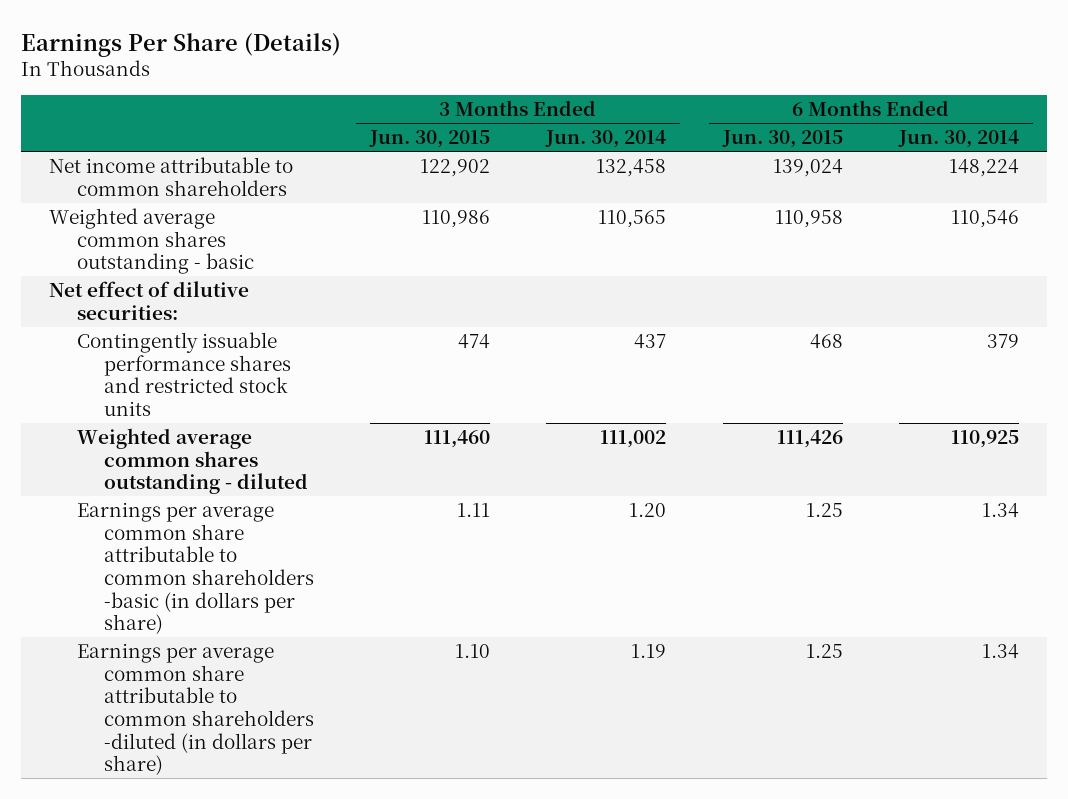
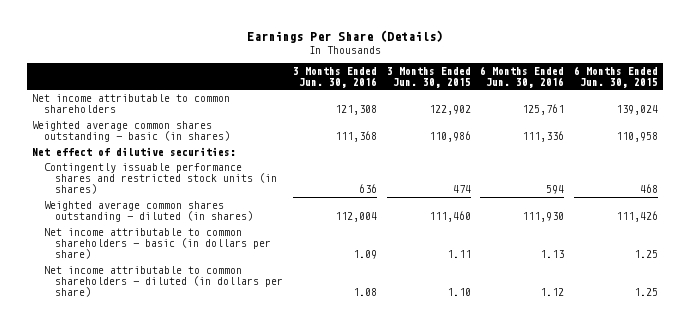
- | 3 Months Ended Jun. 30, 2015 | 3 Months Ended Jun. 30, 2014 | 6 Months Ended Jun. 30, 2015 | 6 Months Ended Jun. 30, 2014
+ | 3 Months Ended Jun. 30, 2016 | 3 Months Ended Jun. 30, 2015 | 6 Months Ended Jun. 30, 2016 | 6 Months Ended Jun. 30, 2015
- Weighted average common shares outstanding - basic | 110,986 | 110,565 | 110,958 | 110,546
+ Weighted average common shares outstanding - basic (in shares) | 111,368 | 110,986 | 111,336 | 110,958
- Contingently issuable performance shares and restricted stock units | 474 | 437 | 468 | 379
- Weighted average common shares outstanding - diluted | 111,460 | 111,002 | 111,426 | 110,925
- Earnings per average common share attributable to common shareholders -basic (in dollars per share) | 1.11 | 1.20 | 1.25 | 1.34
- Earnings per average common share attributable to common shareholders -diluted (in dollars per share) | 1.10 | 1.19 | 1.25 | 1.34
+ Contingently issuable performance shares and restricted stock units (in shares) | 636 | 474 | 594 | 468
+ Weighted average common shares outstanding - diluted (in shares) | 112,004 | 111,460 | 111,930 | 111,426
+ Net income attributable to common shareholders - basic (in dollars per share) | 1.09 | 1.11 | 1.13 | 1.25
+ Net income attributable to common shareholders - diluted (in dollars per share) | 1.08 | 1.10 | 1.12 | 1.25

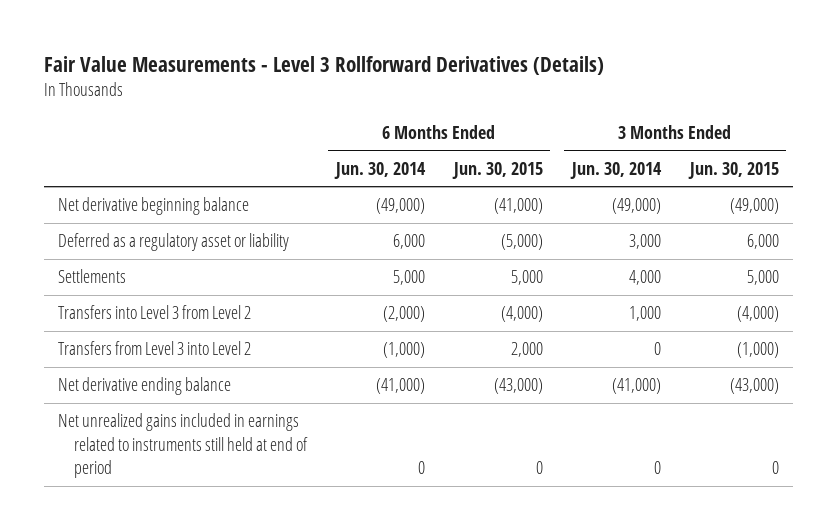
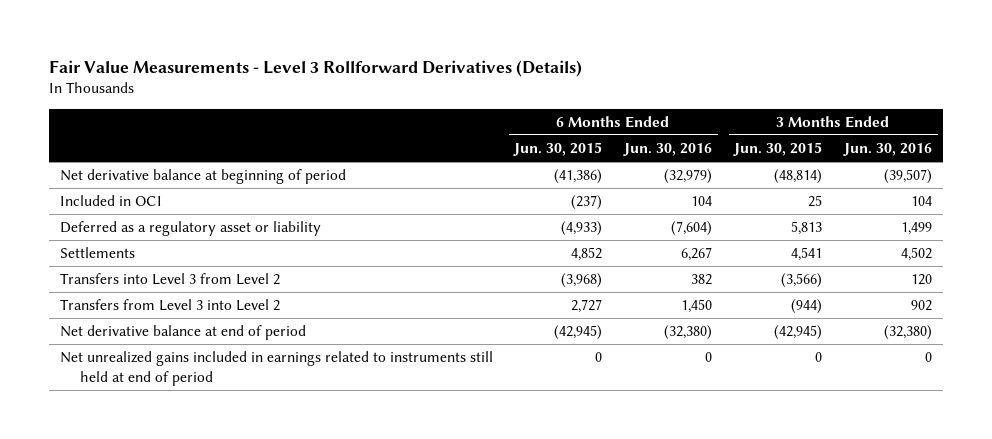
- | 6 Months Ended Jun. 30, 2014 | 6 Months Ended Jun. 30, 2015 | 3 Months Ended Jun. 30, 2014 | 3 Months Ended Jun. 30, 2015
+ | 6 Months Ended Jun. 30, 2015 | 6 Months Ended Jun. 30, 2016 | 3 Months Ended Jun. 30, 2015 | 3 Months Ended Jun. 30, 2016
- Net derivative beginning balance | (49,000) | (41,000) | (49,000) | (49,000)
- Deferred as a regulatory asset or liability | 6,000 | (5,000) | 3,000 | 6,000
- Settlements | 5,000 | 5,000 | 4,000 | 5,000
- Transfers into Level 3 from Level 2 | (2,000) | (4,000) | 1,000 | (4,000)
- Transfers from Level 3 into Level 2 | (1,000) | 2,000 | 0 | (1,000)
- Net derivative ending balance | (41,000) | (43,000) | (41,000) | (43,000)
+ Net derivative balance at beginning of period | (41,386) | (32,979) | (48,814) | (39,507)
+ Included in OCI | (237) | 104 | 25 | 104
+ Deferred as a regulatory asset or liability | (4,933) | (7,604) | 5,813 | 1,499
+ Settlements | 4,852 | 6,267 | 4,541 | 4,502
+ Transfers into Level 3 from Level 2 | (3,968) | 382 | (3,566) | 120
+ Transfers from Level 3 into Level 2 | 2,727 | 1,450 | (944) | 902
+ Net derivative balance at end of period | (42,945) | (32,380) | (42,945) | (32,380)

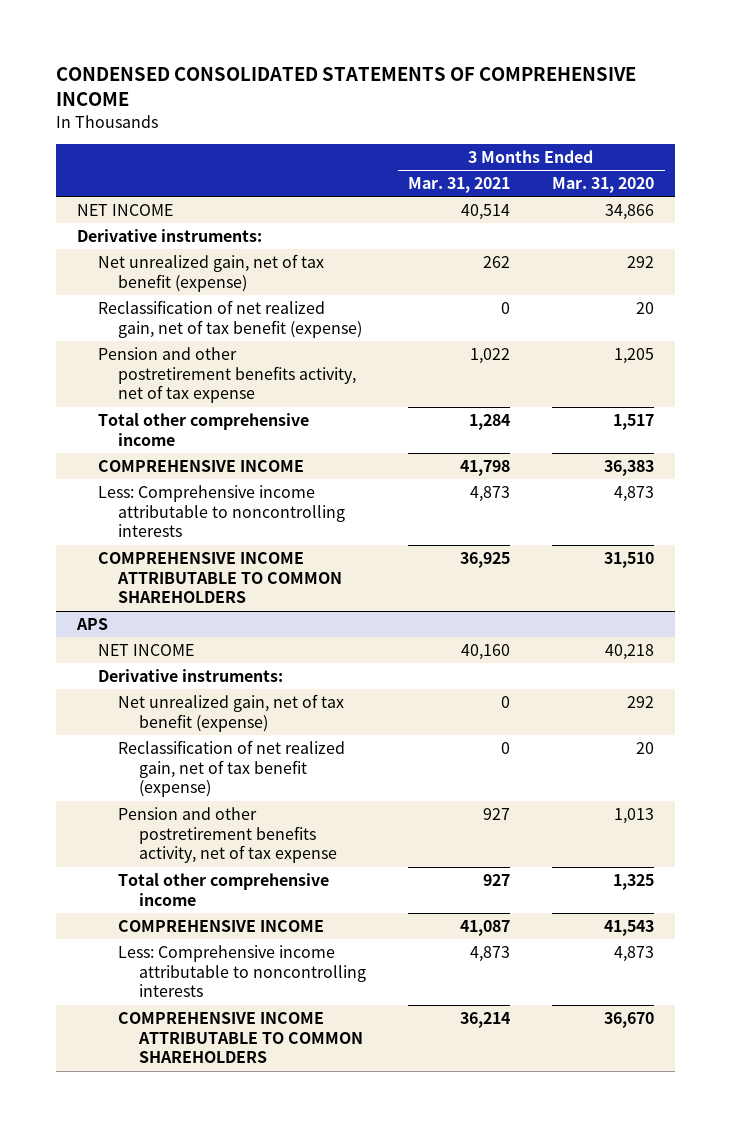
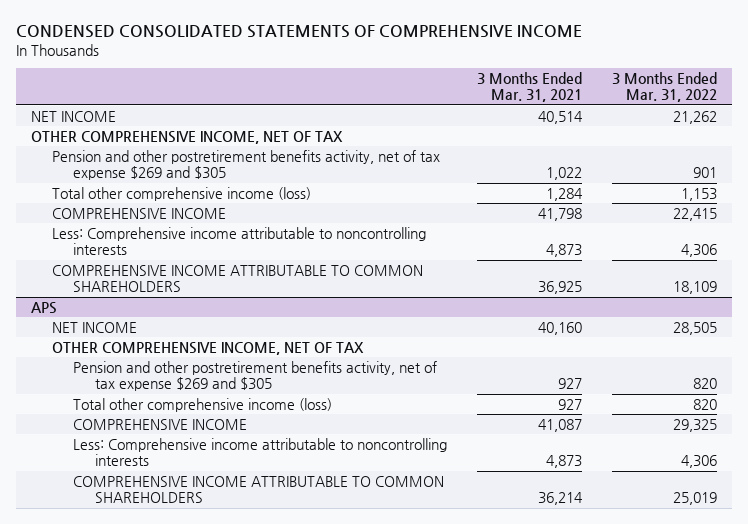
- | 3 Months Ended Mar. 31, 2021 | 3 Months Ended Mar. 31, 2020
+ | 3 Months Ended Mar. 31, 2021 | 3 Months Ended Mar. 31, 2022
- Derivative instruments:
- Net unrealized gain, net of tax benefit (expense) | 262 | 292
- Reclassification of net realized gain, net of tax benefit (expense) | 0 | 20
- Pension and other postretirement benefits activity, net of tax expense | 1,022 | 1,205
- Total other comprehensive income | 1,284 | 1,517
+ OTHER COMPREHENSIVE INCOME, NET OF TAX
+ Pension and other postretirement benefits activity, net of tax expense $269 and $305 | 1,022 | 901
+ Total other comprehensive income (loss) | 1,284 | 1,153
@ APS
- Derivative instruments:
- Net unrealized gain, net of tax benefit (expense) | 0 | 292
- Reclassification of net realized gain, net of tax benefit (expense) | 0 | 20
- Pension and other postretirement benefits activity, net of tax expense | 927 | 1,013
- Total other comprehensive income | 927 | 1,325
+ OTHER COMPREHENSIVE INCOME, NET OF TAX
+ Pension and other postretirement benefits activity, net of tax expense $269 and $305 | 927 | 820
+ Total other comprehensive income (loss) | 927 | 820

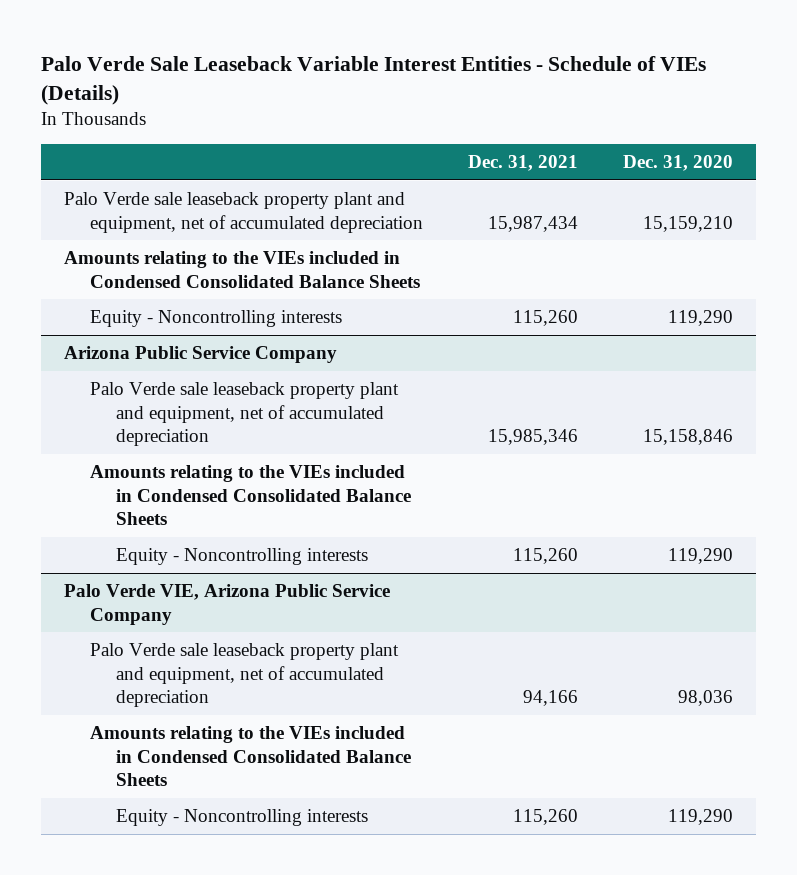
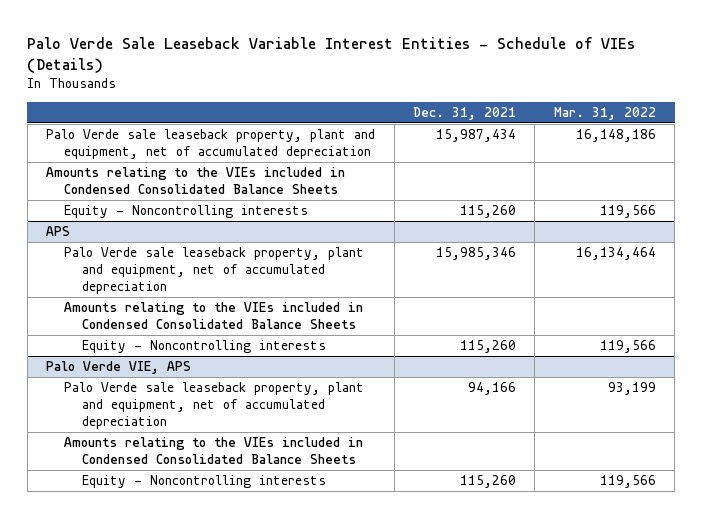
- | Dec. 31, 2021 | Dec. 31, 2020
+ | Dec. 31, 2021 | Mar. 31, 2022
- Palo Verde sale leaseback property plant and equipment, net of accumulated depreciation | 15,987,434 | 15,159,210
+ Palo Verde sale leaseback property, plant and equipment, net of accumulated depreciation | 15,987,434 | 16,148,186
- Arizona Public Service Company
- Palo Verde sale leaseback property plant and equipment, net of accumulated depreciation | 15,985,346 | 15,158,846
+ APS
+ Palo Verde sale leaseback property, plant and equipment, net of accumulated depreciation | 15,985,346 | 16,134,464
- Palo Verde VIE, Arizona Public Service Company
- Palo Verde sale leaseback property plant and equipment, net of accumulated depreciation | 94,166 | 98,036
+ Palo Verde VIE, APS
+ Palo Verde sale leaseback property, plant and equipment, net of accumulated depreciation | 94,166 | 93,199

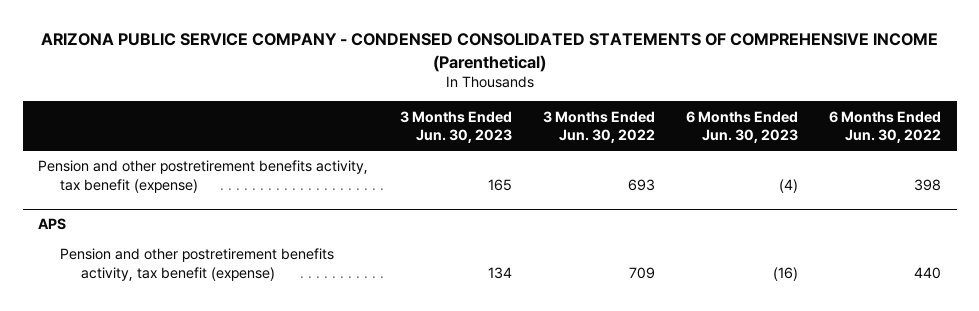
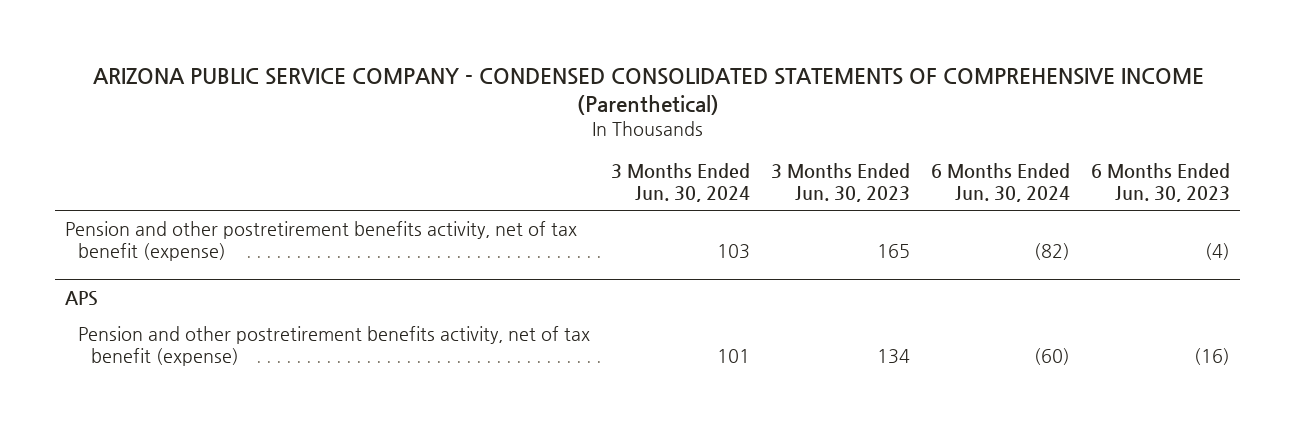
- | 3 Months Ended Jun. 30, 2023 | 3 Months Ended Jun. 30, 2022 | 6 Months Ended Jun. 30, 2023 | 6 Months Ended Jun. 30, 2022
+ | 3 Months Ended Jun. 30, 2024 | 3 Months Ended Jun. 30, 2023 | 6 Months Ended Jun. 30, 2024 | 6 Months Ended Jun. 30, 2023
- Pension and other postretirement benefits activity, tax benefit (expense) | 165 | 693 | (4) | 398
+ Pension and other postretirement benefits activity, net of tax benefit (expense) | 103 | 165 | (82) | (4)
@ APS
- Pension and other postretirement benefits activity, tax benefit (expense) | 134 | 709 | (16) | 440
+ Pension and other postretirement benefits activity, net of tax benefit (expense) | 101 | 134 | (60) | (16)

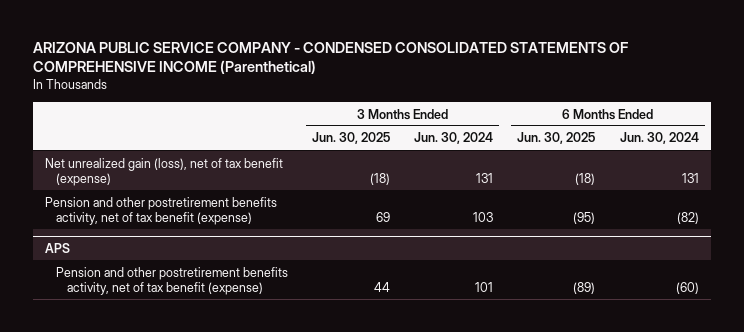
- | 3 Months Ended Jun. 30, 2024 | 3 Months Ended Jun. 30, 2023 | 6 Months Ended Jun. 30, 2024 | 6 Months Ended Jun. 30, 2023
+ | 3 Months Ended Jun. 30, 2025 | 3 Months Ended Jun. 30, 2024 | 6 Months Ended Jun. 30, 2025 | 6 Months Ended Jun. 30, 2024
+ Net unrealized gain (loss), net of tax benefit (expense) | (18) | 131 | (18) | 131

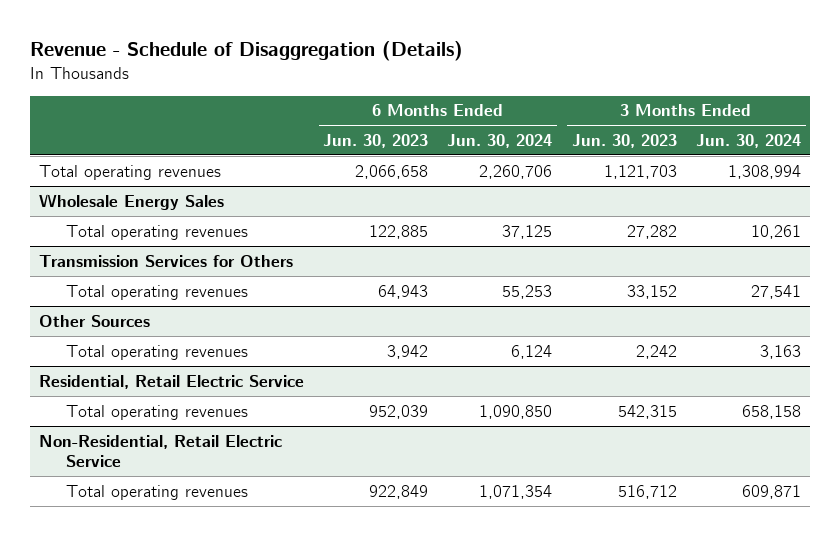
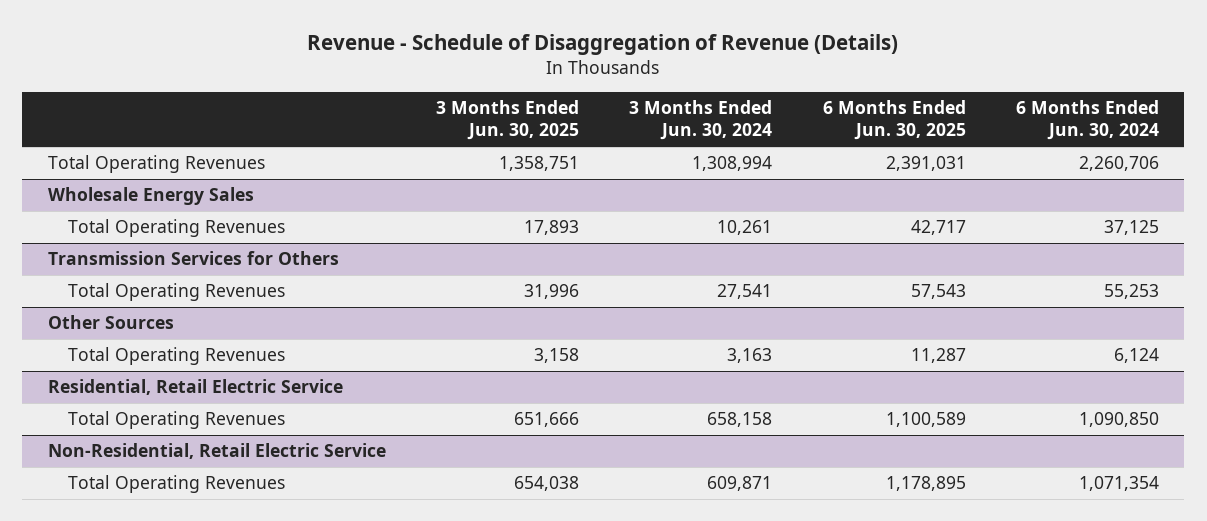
- Revenue - Schedule of Disaggregation (Details)
+ Revenue - Schedule of Disaggregation of Revenue (Details)
- | 6 Months Ended Jun. 30, 2023 | 6 Months Ended Jun. 30, 2024 | 3 Months Ended Jun. 30, 2023 | 3 Months Ended Jun. 30, 2024
+ | 3 Months Ended Jun. 30, 2025 | 3 Months Ended Jun. 30, 2024 | 6 Months Ended Jun. 30, 2025 | 6 Months Ended Jun. 30, 2024
- Total operating revenues | 2,066,658 | 2,260,706 | 1,121,703 | 1,308,994
+ Total Operating Revenues | 1,358,751 | 1,308,994 | 2,391,031 | 2,260,706
@ Wholesale Energy Sales
- Total operating revenues | 122,885 | 37,125 | 27,282 | 10,261
+ Total Operating Revenues | 17,893 | 10,261 | 42,717 | 37,125
@ Transmission Services for Others
- Total operating revenues | 64,943 | 55,253 | 33,152 | 27,541
+ Total Operating Revenues | 31,996 | 27,541 | 57,543 | 55,253
@ Other Sources
- Total operating revenues | 3,942 | 6,124 | 2,242 | 3,163
+ Total Operating Revenues | 3,158 | 3,163 | 11,287 | 6,124
@ Residential, Retail Electric Service
- Total operating revenues | 952,039 | 1,090,850 | 542,315 | 658,158
+ Total Operating Revenues | 651,666 | 658,158 | 1,100,589 | 1,090,850
@ Non-Residential, Retail Electric Service
- Total operating revenues | 922,849 | 1,071,354 | 516,712 | 609,871
+ Total Operating Revenues | 654,038 | 609,871 | 1,178,895 | 1,071,354

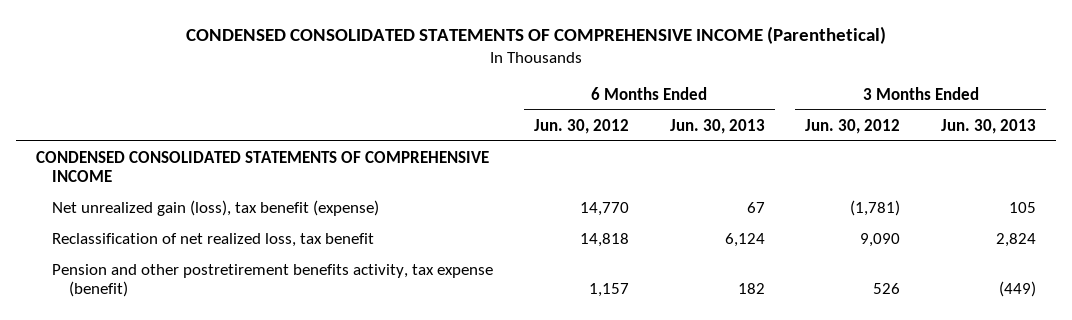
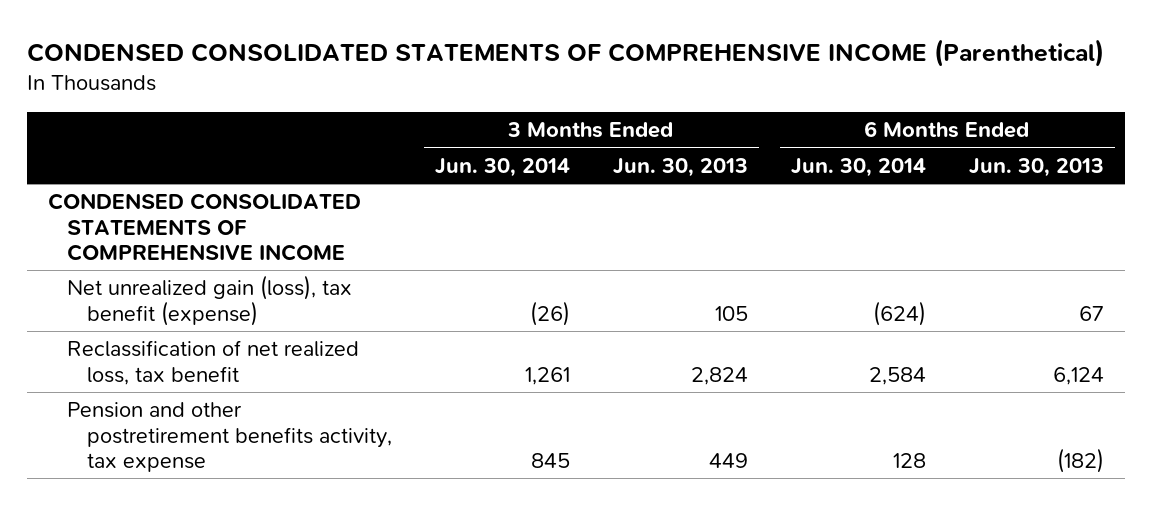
- | 6 Months Ended Jun. 30, 2012 | 6 Months Ended Jun. 30, 2013 | 3 Months Ended Jun. 30, 2012 | 3 Months Ended Jun. 30, 2013
+ | 3 Months Ended Jun. 30, 2014 | 3 Months Ended Jun. 30, 2013 | 6 Months Ended Jun. 30, 2014 | 6 Months Ended Jun. 30, 2013
- Pension and other postretirement benefits activity, tax expense (benefit) | 1,157 | 182 | 526 | (449)
+ Pension and other postretirement benefits activity, tax expense | 845 | 449 | 128 | (182)

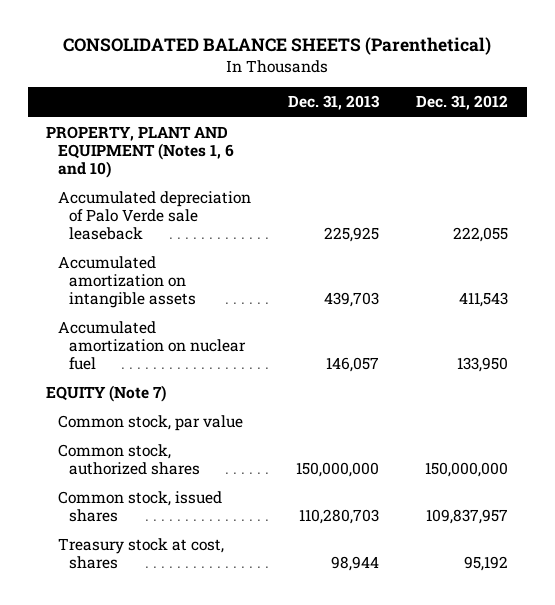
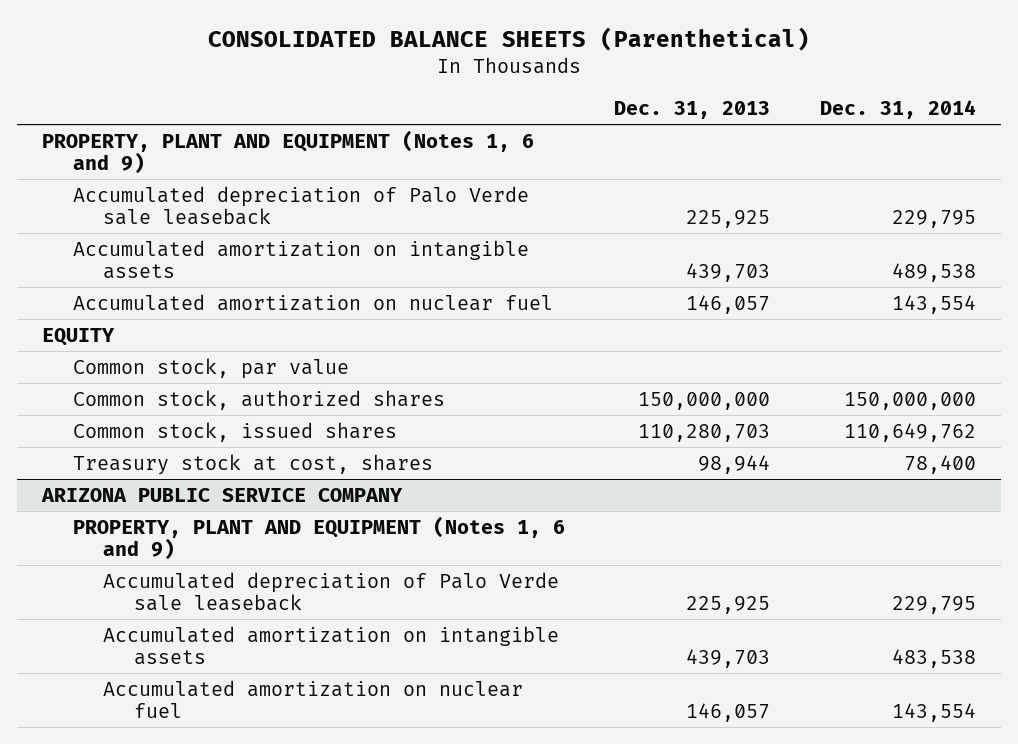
- | Dec. 31, 2013 | Dec. 31, 2012
+ | Dec. 31, 2013 | Dec. 31, 2014
- PROPERTY, PLANT AND EQUIPMENT (Notes 1, 6 and 10)
+ PROPERTY, PLANT AND EQUIPMENT (Notes 1, 6 and 9)
- EQUITY (Note 7)
+ EQUITY
+ ARIZONA PUBLIC SERVICE COMPANY
+ PROPERTY, PLANT AND EQUIPMENT (Notes 1, 6 and 9)
+ Accumulated depreciation of Palo Verde sale leaseback | 225,925 | 229,795
+ Accumulated amortization on intangible assets | 439,703 | 483,538
+ Accumulated amortization on nuclear fuel | 146,057 | 143,554

